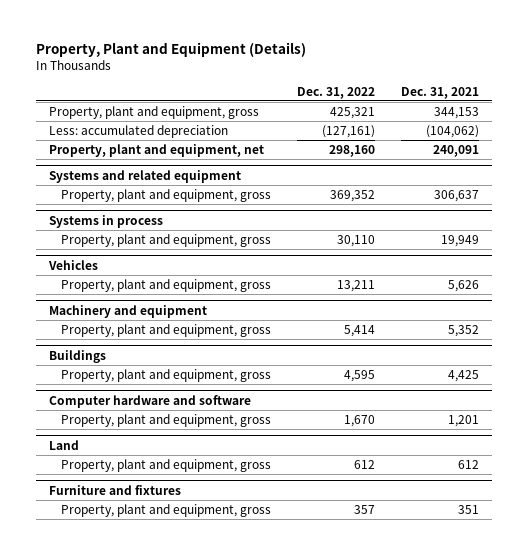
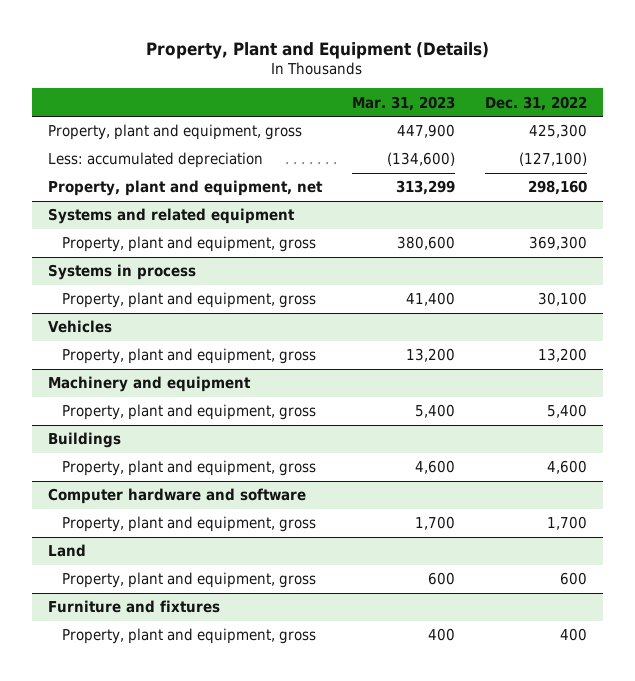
- | Dec. 31, 2022 | Dec. 31, 2021
+ | Mar. 31, 2023 | Dec. 31, 2022
- Property, plant and equipment, gross | 425,321 | 344,153
- Less: accumulated depreciation | (127,161) | (104,062)
+ Property, plant and equipment, gross | 447,900 | 425,300
+ Less: accumulated depreciation | (134,600) | (127,100)
@ Systems and related equipment
- Property, plant and equipment, gross | 369,352 | 306,637
+ Property, plant and equipment, gross | 380,600 | 369,300
@ Systems in process
- Property, plant and equipment, gross | 30,110 | 19,949
+ Property, plant and equipment, gross | 41,400 | 30,100
@ Vehicles
- Property, plant and equipment, gross | 13,211 | 5,626
+ Property, plant and equipment, gross | 13,200 | 13,200
@ Machinery and equipment
- Property, plant and equipment, gross | 5,414 | 5,352
+ Property, plant and equipment, gross | 5,400 | 5,400
@ Buildings
- Property, plant and equipment, gross | 4,595 | 4,425
+ Property, plant and equipment, gross | 4,600 | 4,600
@ Computer hardware and software
- Property, plant and equipment, gross | 1,670 | 1,201
+ Property, plant and equipment, gross | 1,700 | 1,700
@ Land
- Property, plant and equipment, gross | 612 | 612
+ Property, plant and equipment, gross | 600 | 600
@ Furniture and fixtures
- Property, plant and equipment, gross | 357 | 351
+ Property, plant and equipment, gross | 400 | 400

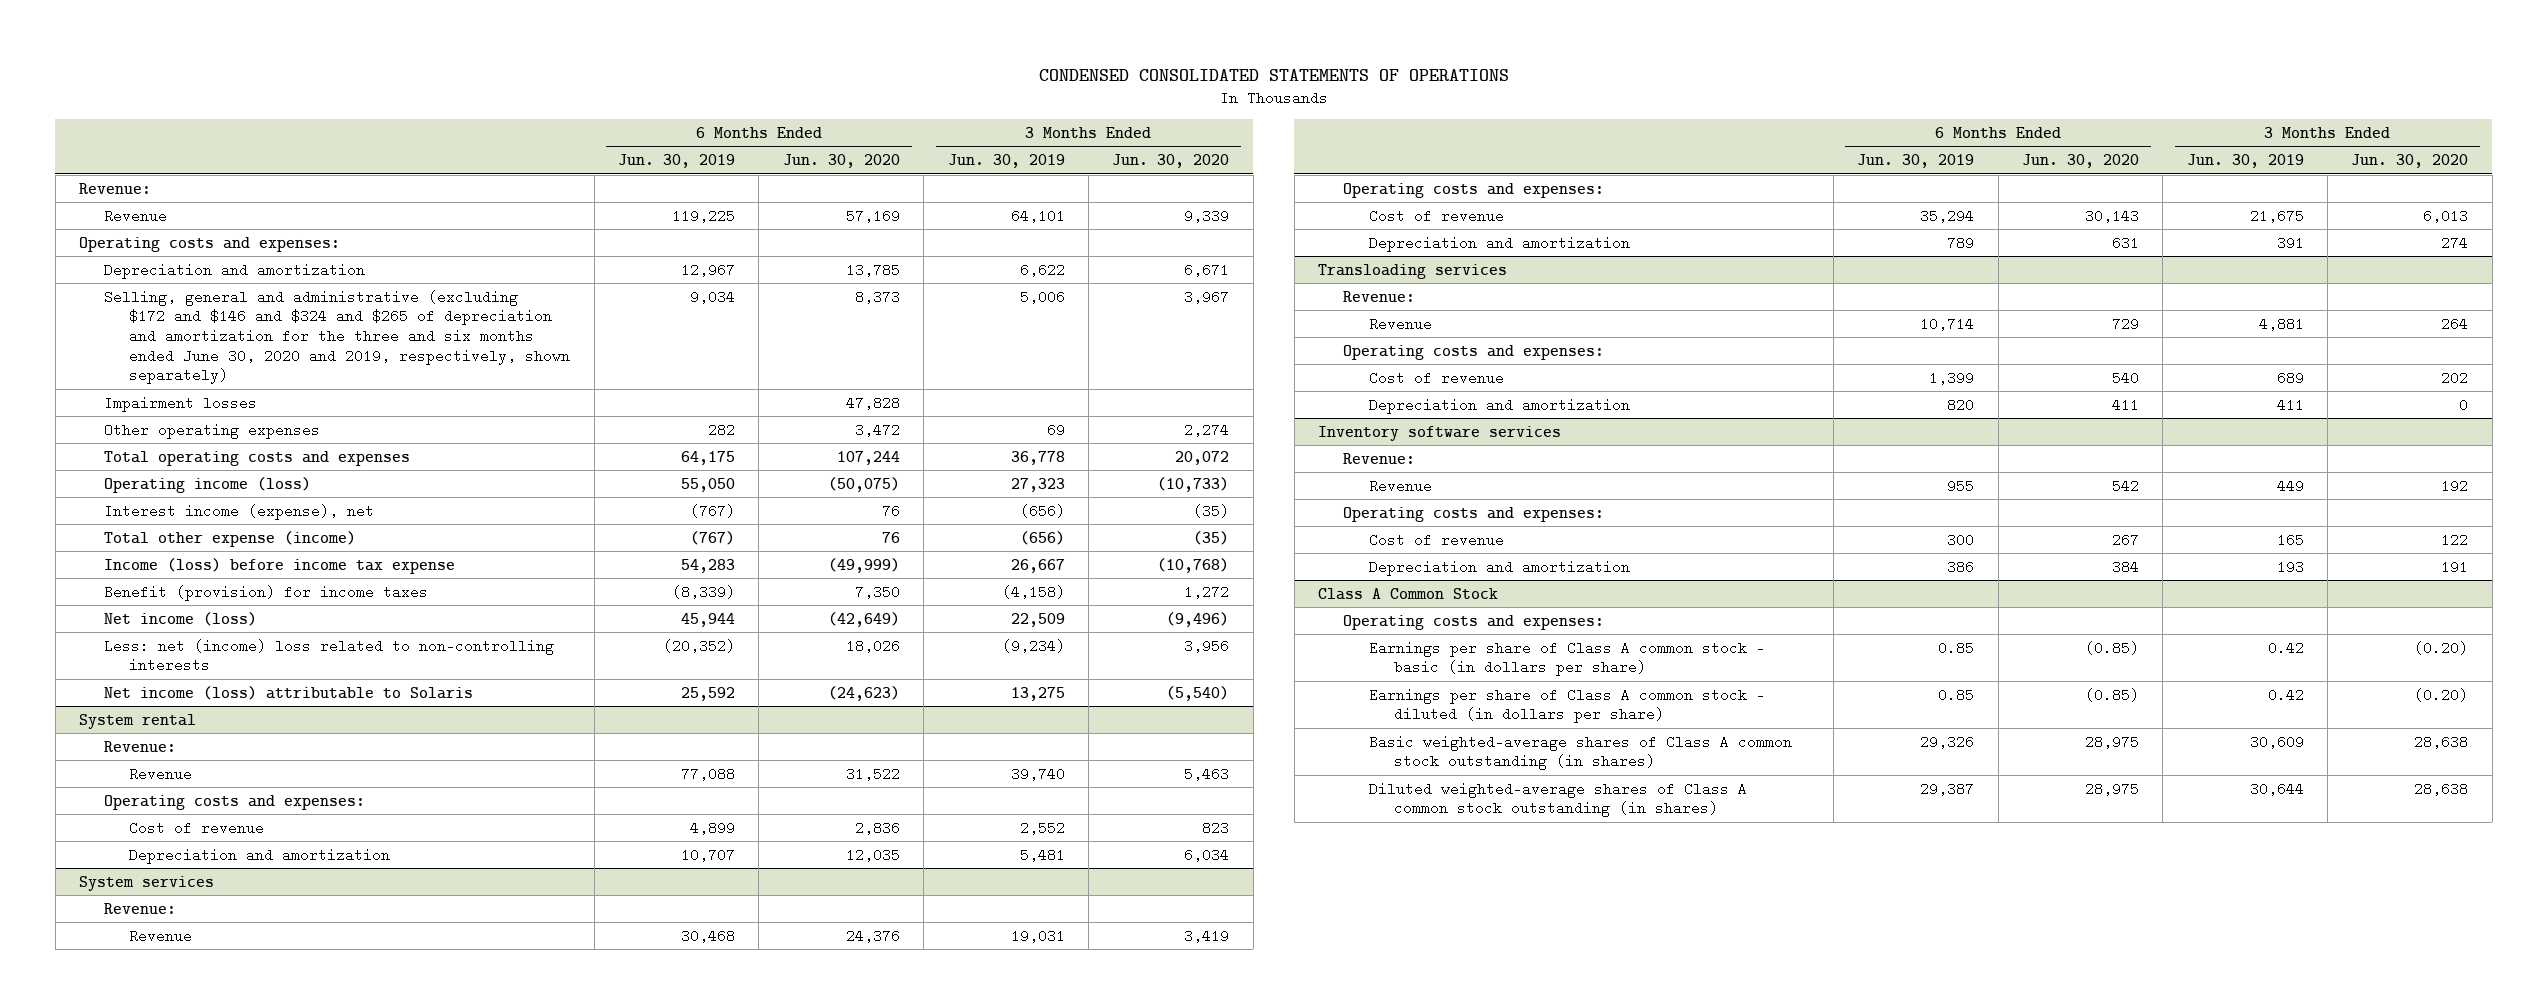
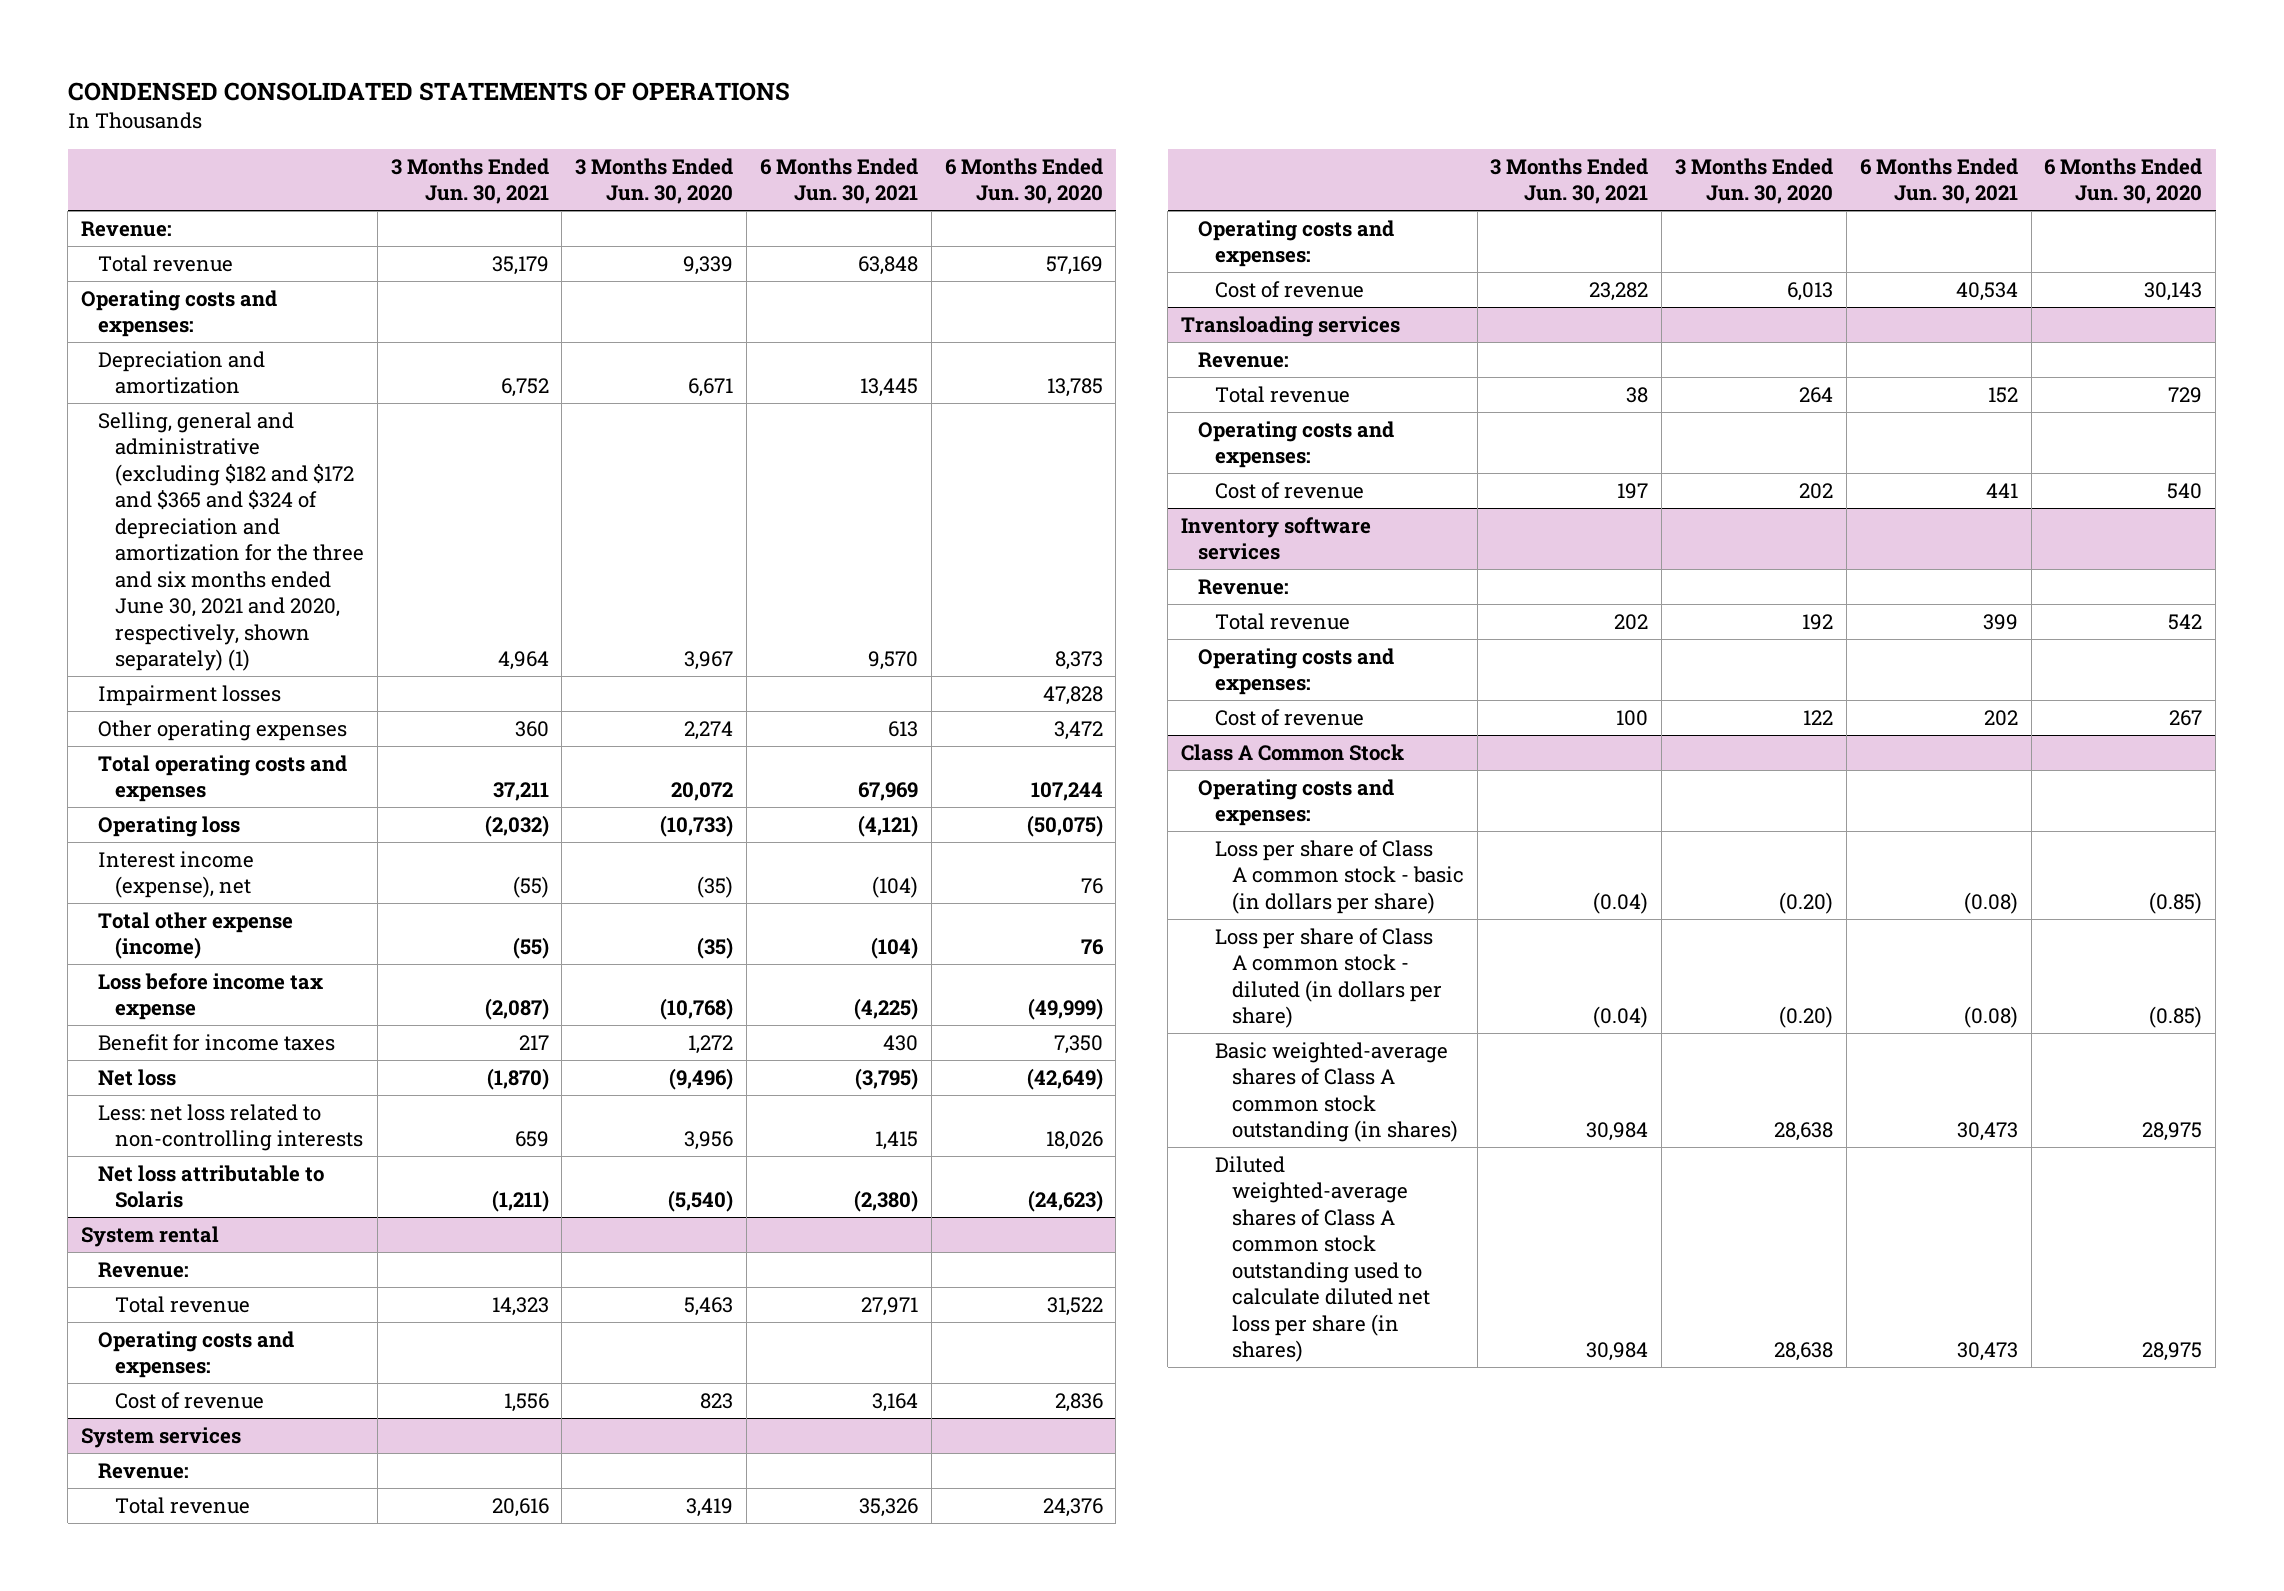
- | 6 Months Ended Jun. 30, 2019 | 6 Months Ended Jun. 30, 2020 | 3 Months Ended Jun. 30, 2019 | 3 Months Ended Jun. 30, 2020
+ | 3 Months Ended Jun. 30, 2021 | 3 Months Ended Jun. 30, 2020 | 6 Months Ended Jun. 30, 2021 | 6 Months Ended Jun. 30, 2020
- Revenue | 119,225 | 57,169 | 64,101 | 9,339
+ Total revenue | 35,179 | 9,339 | 63,848 | 57,169
- Selling, general and administrative (excluding $172 and $146 and $324 and $265 of depreciation and amortization for the three and six months ended June 30, 2020 and 2019, respectively, shown separately) | 9,034 | 8,373 | 5,006 | 3,967
+ Selling, general and administrative (excluding $182 and $172 and $365 and $324 of depreciation and amortization for the three and six months ended June 30, 2021 and 2020, respectively, shown separately) (1) | 4,964 | 3,967 | 9,570 | 8,373
- Operating income (loss) | 55,050 | (50,075) | 27,323 | (10,733)
+ Operating loss | (2,032) | (10,733) | (4,121) | (50,075)
- Income (loss) before income tax expense | 54,283 | (49,999) | 26,667 | (10,768)
- Benefit (provision) for income taxes | (8,339) | 7,350 | (4,158) | 1,272
- Net income (loss) | 45,944 | (42,649) | 22,509 | (9,496)
- Less: net (income) loss related to non-controlling interests | (20,352) | 18,026 | (9,234) | 3,956
- Net income (loss) attributable to Solaris | 25,592 | (24,623) | 13,275 | (5,540)
+ Loss before income tax expense | (2,087) | (10,768) | (4,225) | (49,999)
+ Benefit for income taxes | 217 | 1,272 | 430 | 7,350
+ Net loss | (1,870) | (9,496) | (3,795) | (42,649)
+ Less: net loss related to non-controlling interests | 659 | 3,956 | 1,415 | 18,026
+ Net loss attributable to Solaris | (1,211) | (5,540) | (2,380) | (24,623)
@ System rental
- Revenue | 77,088 | 31,522 | 39,740 | 5,463
+ Total revenue | 14,323 | 5,463 | 27,971 | 31,522
- Depreciation and amortization | 10,707 | 12,035 | 5,481 | 6,034
@ System services
- Revenue | 30,468 | 24,376 | 19,031 | 3,419
+ Total revenue | 20,616 | 3,419 | 35,326 | 24,376
- Depreciation and amortization | 789 | 631 | 391 | 274
@ Transloading services
- Revenue | 10,714 | 729 | 4,881 | 264
+ Total revenue | 38 | 264 | 152 | 729
- Depreciation and amortization | 820 | 411 | 411 | 0
@ Inventory software services
- Revenue | 955 | 542 | 449 | 192
+ Total revenue | 202 | 192 | 399 | 542
- Depreciation and amortization | 386 | 384 | 193 | 191
@ Class A Common Stock
- Earnings per share of Class A common stock - basic (in dollars per share) | 0.85 | (0.85) | 0.42 | (0.20)
- Earnings per share of Class A common stock - diluted (in dollars per share) | 0.85 | (0.85) | 0.42 | (0.20)
+ Loss per share of Class A common stock - basic (in dollars per share) | (0.04) | (0.20) | (0.08) | (0.85)
+ Loss per share of Class A common stock - diluted (in dollars per share) | (0.04) | (0.20) | (0.08) | (0.85)
- Diluted weighted-average shares of Class A common stock outstanding (in shares) | 29,387 | 28,975 | 30,644 | 28,638
+ Diluted weighted-average shares of Class A common stock outstanding used to calculate diluted net loss per share (in shares) | 30,984 | 28,638 | 30,473 | 28,975

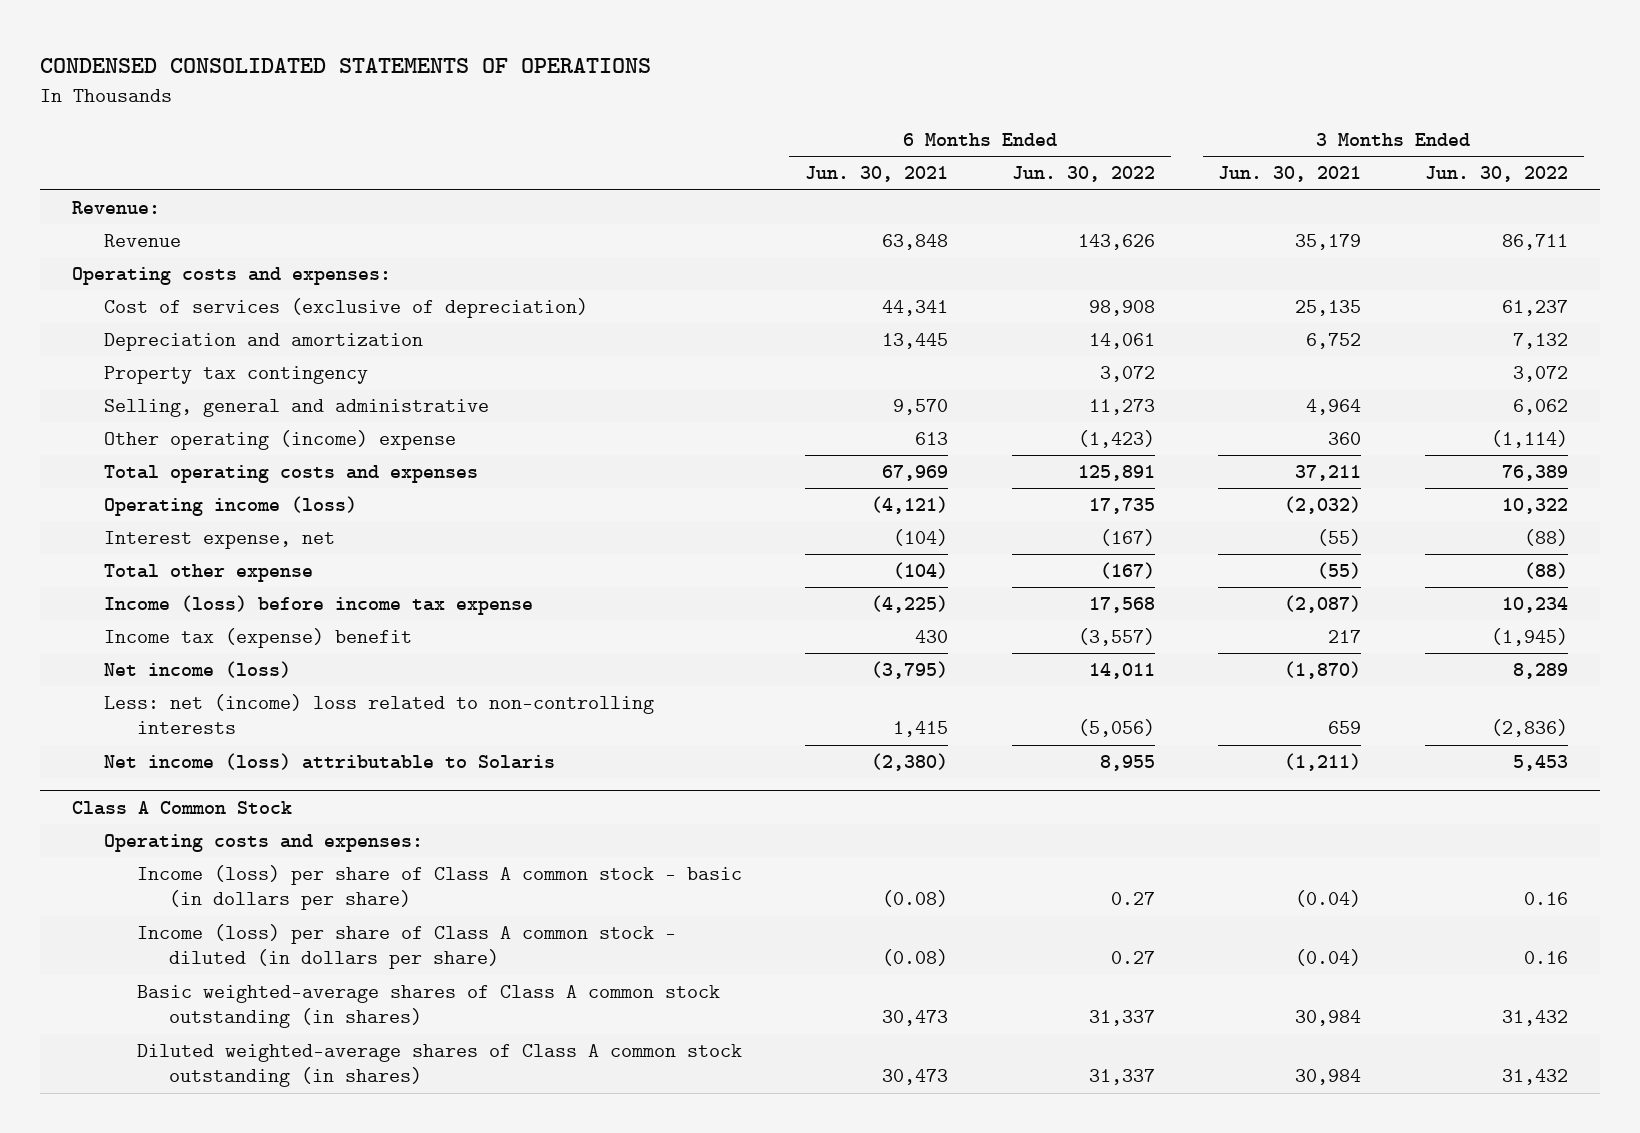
- | 3 Months Ended Jun. 30, 2021 | 3 Months Ended Jun. 30, 2020 | 6 Months Ended Jun. 30, 2021 | 6 Months Ended Jun. 30, 2020
+ | 6 Months Ended Jun. 30, 2021 | 6 Months Ended Jun. 30, 2022 | 3 Months Ended Jun. 30, 2021 | 3 Months Ended Jun. 30, 2022
- Total revenue | 35,179 | 9,339 | 63,848 | 57,169
+ Revenue | 63,848 | 143,626 | 35,179 | 86,711
+ Cost of services (exclusive of depreciation) | 44,341 | 98,908 | 25,135 | 61,237
- Selling, general and administrative (excluding $182 and $172 and $365 and $324 of depreciation and amortization for the three and six months ended June 30, 2021 and 2020, respectively, shown separately) (1) | 4,964 | 3,967 | 9,570 | 8,373
- Impairment losses | | | | 47,828
- Other operating expenses | 360 | 2,274 | 613 | 3,472
+ Property tax contingency | | 3,072 | | 3,072
+ Selling, general and administrative | 9,570 | 11,273 | 4,964 | 6,062
+ Other operating (income) expense | 613 | (1,423) | 360 | (1,114)
- Operating loss | (2,032) | (10,733) | (4,121) | (50,075)
- Interest income (expense), net | (55) | (35) | (104) | 76
- Total other expense (income) | (55) | (35) | (104) | 76
- Loss before income tax expense | (2,087) | (10,768) | (4,225) | (49,999)
- Benefit for income taxes | 217 | 1,272 | 430 | 7,350
- Net loss | (1,870) | (9,496) | (3,795) | (42,649)
- Less: net loss related to non-controlling interests | 659 | 3,956 | 1,415 | 18,026
- Net loss attributable to Solaris | (1,211) | (5,540) | (2,380) | (24,623)
- System rental
- Revenue:
- Total revenue | 14,323 | 5,463 | 27,971 | 31,522
- Operating costs and expenses:
- Cost of revenue | 1,556 | 823 | 3,164 | 2,836
- System services
- Revenue:
- Total revenue | 20,616 | 3,419 | 35,326 | 24,376
- Operating costs and expenses:
- Cost of revenue | 23,282 | 6,013 | 40,534 | 30,143
- Transloading services
- Revenue:
- Total revenue | 38 | 264 | 152 | 729
- Operating costs and expenses:
- Cost of revenue | 197 | 202 | 441 | 540
- Inventory software services
- Revenue:
- Total revenue | 202 | 192 | 399 | 542
- Operating costs and expenses:
- Cost of revenue | 100 | 122 | 202 | 267
+ Operating income (loss) | (4,121) | 17,735 | (2,032) | 10,322
+ Interest expense, net | (104) | (167) | (55) | (88)
+ Total other expense | (104) | (167) | (55) | (88)
+ Income (loss) before income tax expense | (4,225) | 17,568 | (2,087) | 10,234
+ Income tax (expense) benefit | 430 | (3,557) | 217 | (1,945)
+ Net income (loss) | (3,795) | 14,011 | (1,870) | 8,289
+ Less: net (income) loss related to non-controlling interests | 1,415 | (5,056) | 659 | (2,836)
+ Net income (loss) attributable to Solaris | (2,380) | 8,955 | (1,211) | 5,453
@ Class A Common Stock
- Loss per share of Class A common stock - basic (in dollars per share) | (0.04) | (0.20) | (0.08) | (0.85)
- Loss per share of Class A common stock - diluted (in dollars per share) | (0.04) | (0.20) | (0.08) | (0.85)
+ Income (loss) per share of Class A common stock - basic (in dollars per share) | (0.08) | 0.27 | (0.04) | 0.16
+ Income (loss) per share of Class A common stock - diluted (in dollars per share) | (0.08) | 0.27 | (0.04) | 0.16
- Diluted weighted-average shares of Class A common stock outstanding used to calculate diluted net loss per share (in shares) | 30,984 | 28,638 | 30,473 | 28,975
+ Diluted weighted-average shares of Class A common stock outstanding (in shares) | 30,473 | 31,337 | 30,984 | 31,432

